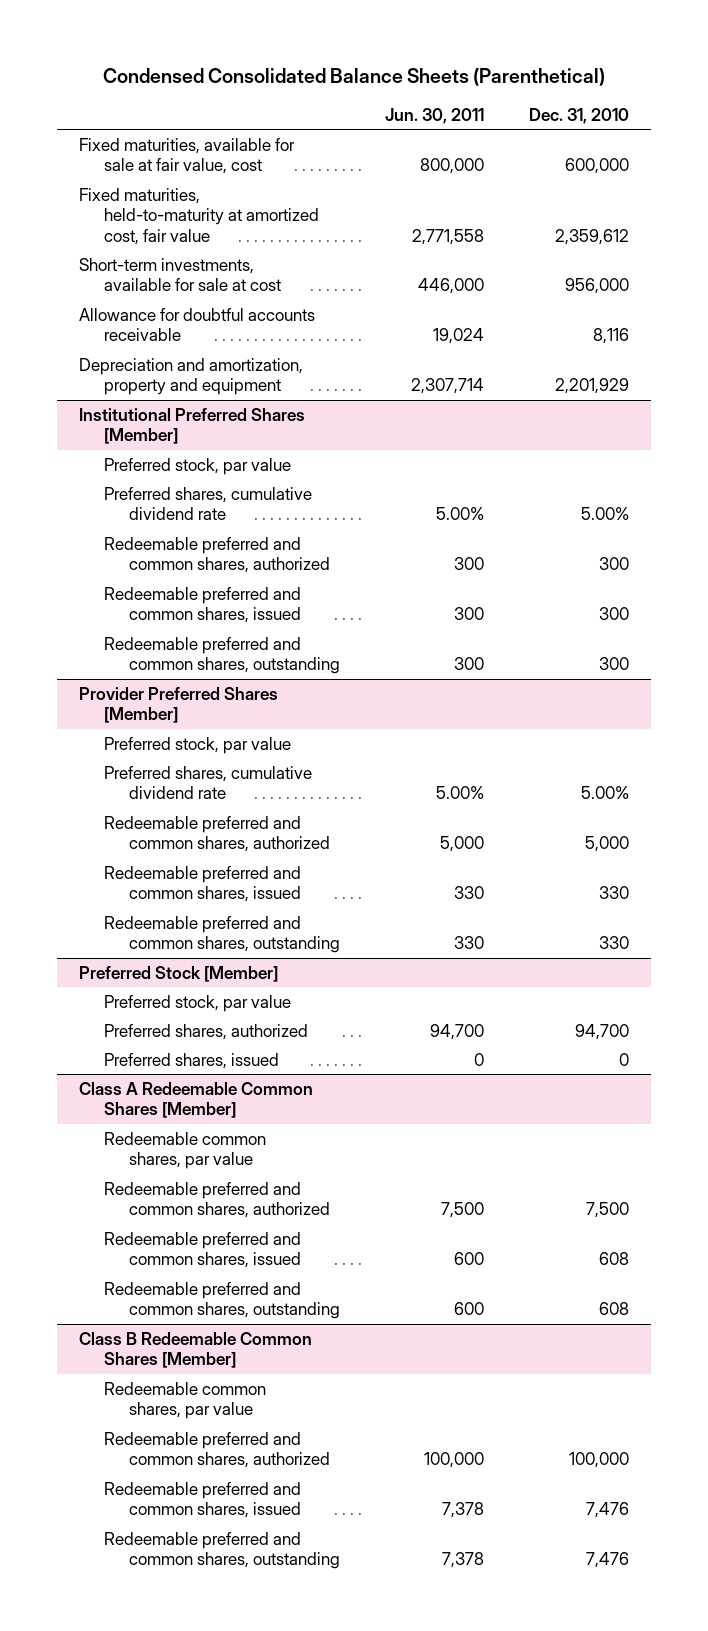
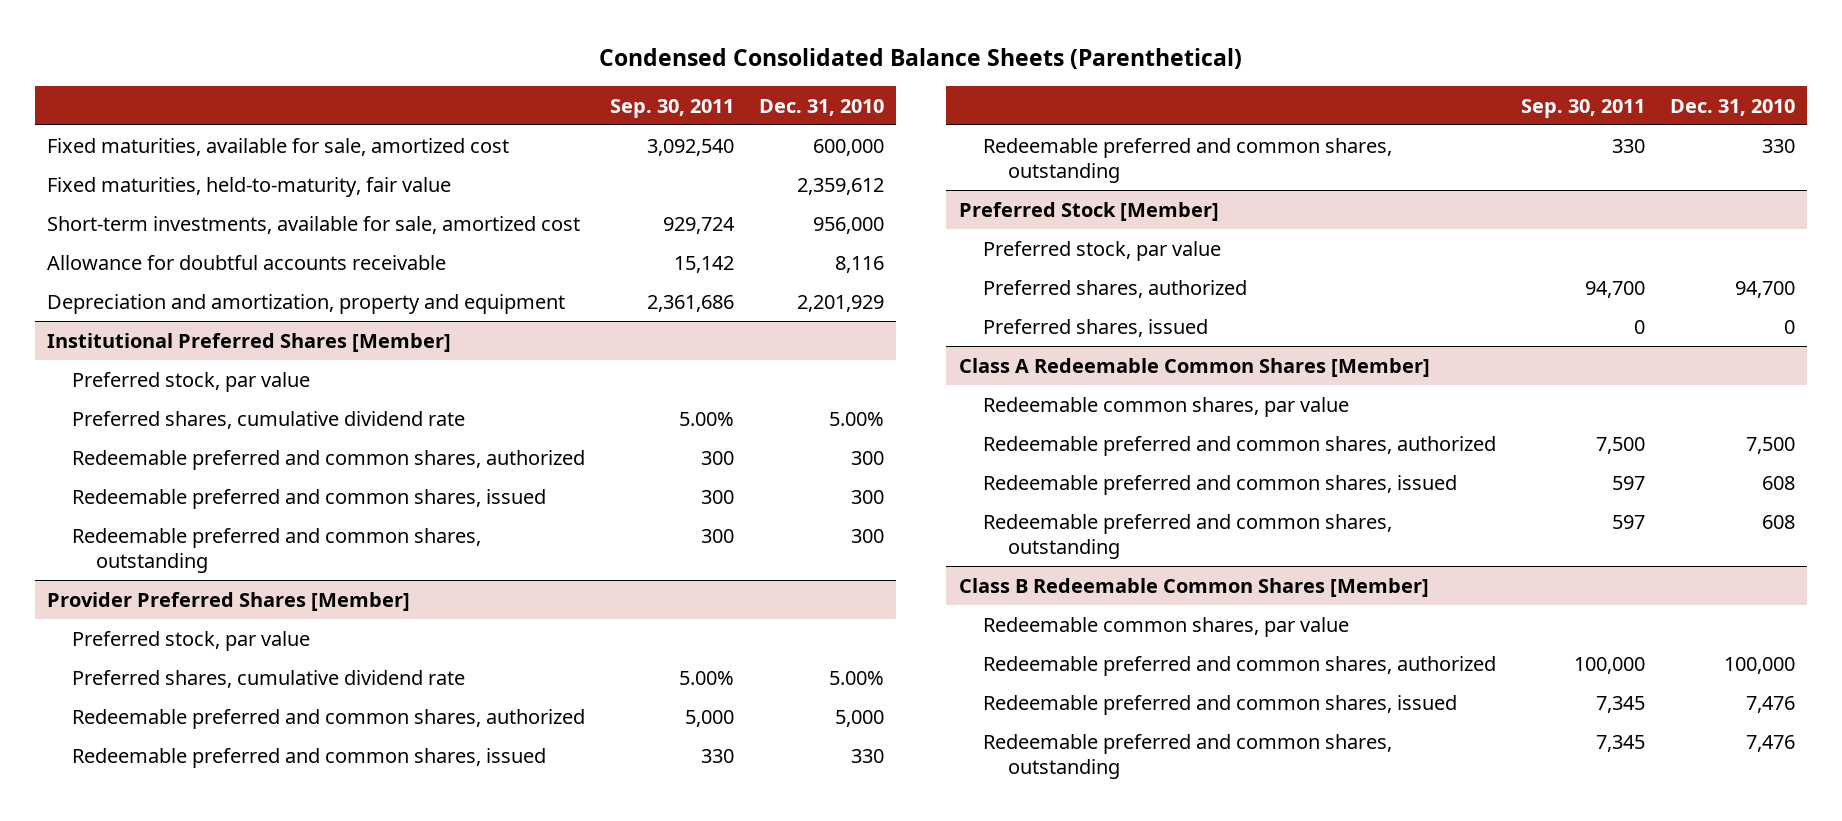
- | Jun. 30, 2011 | Dec. 31, 2010
+ | Sep. 30, 2011 | Dec. 31, 2010
- Fixed maturities, available for sale at fair value, cost | 800,000 | 600,000
- Fixed maturities, held-to-maturity at amortized cost, fair value | 2,771,558 | 2,359,612
- Short-term investments, available for sale at cost | 446,000 | 956,000
+ Fixed maturities, available for sale, amortized cost | 3,092,540 | 600,000
+ Fixed maturities, held-to-maturity, fair value | | 2,359,612
+ Short-term investments, available for sale, amortized cost | 929,724 | 956,000

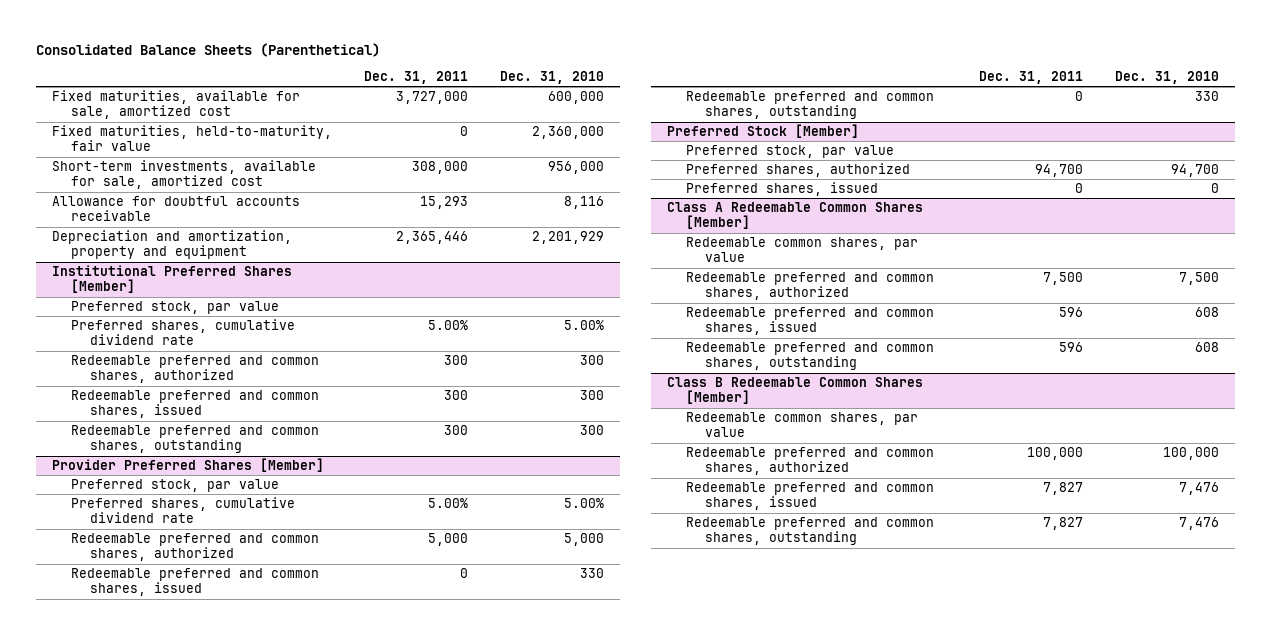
- Condensed Consolidated Balance Sheets (Parenthetical)
+ Consolidated Balance Sheets (Parenthetical)
- | Sep. 30, 2011 | Dec. 31, 2010
+ | Dec. 31, 2011 | Dec. 31, 2010
- Fixed maturities, held-to-maturity, fair value | | 2,359,612
+ Fixed maturities, held-to-maturity, fair value | 0 | 2,360,000

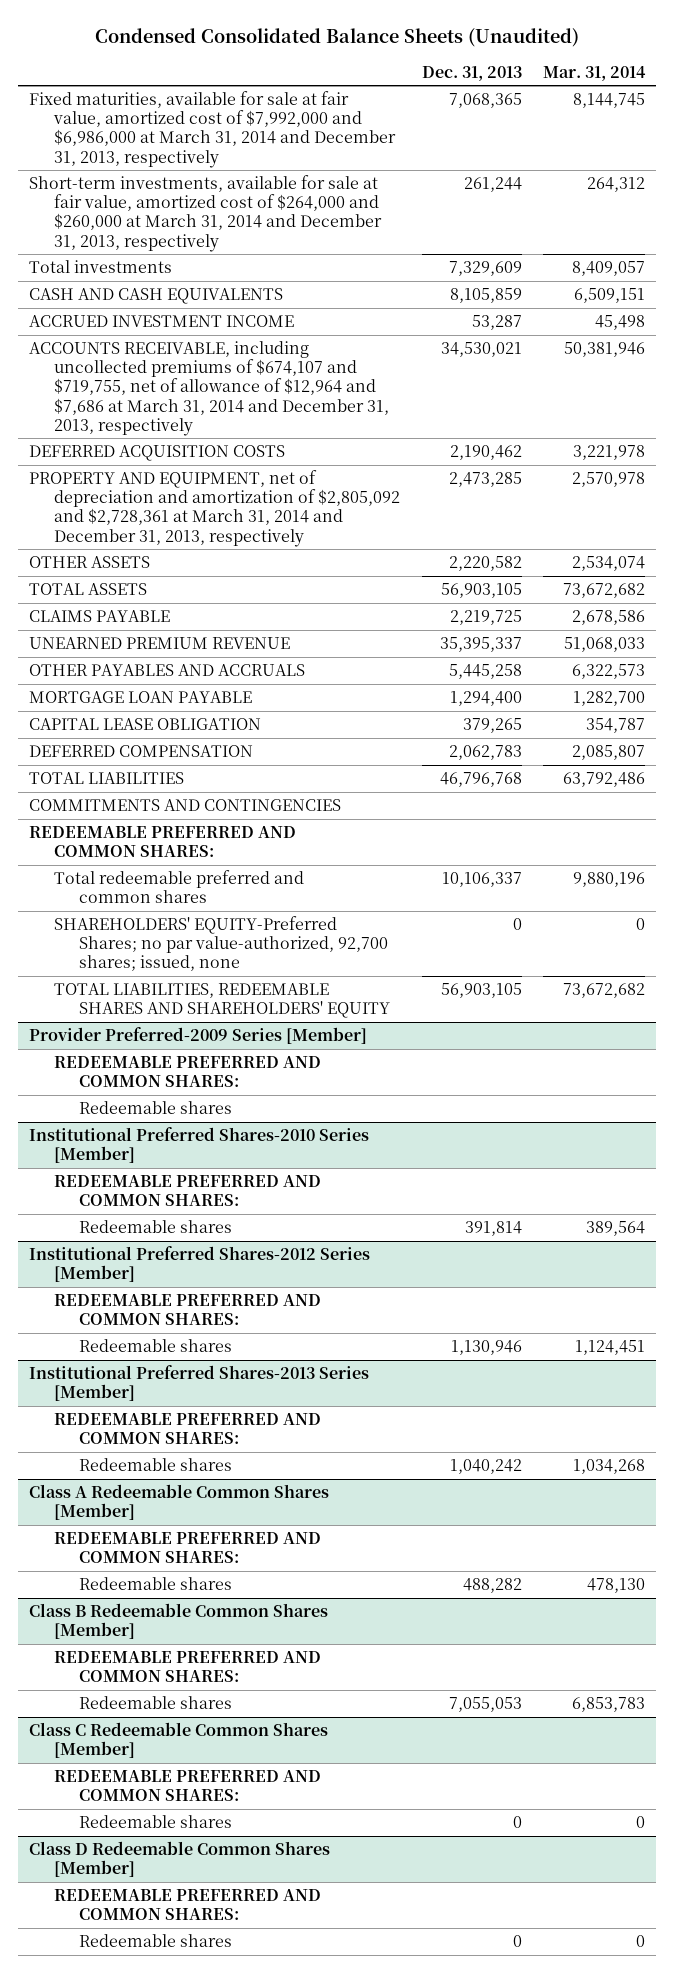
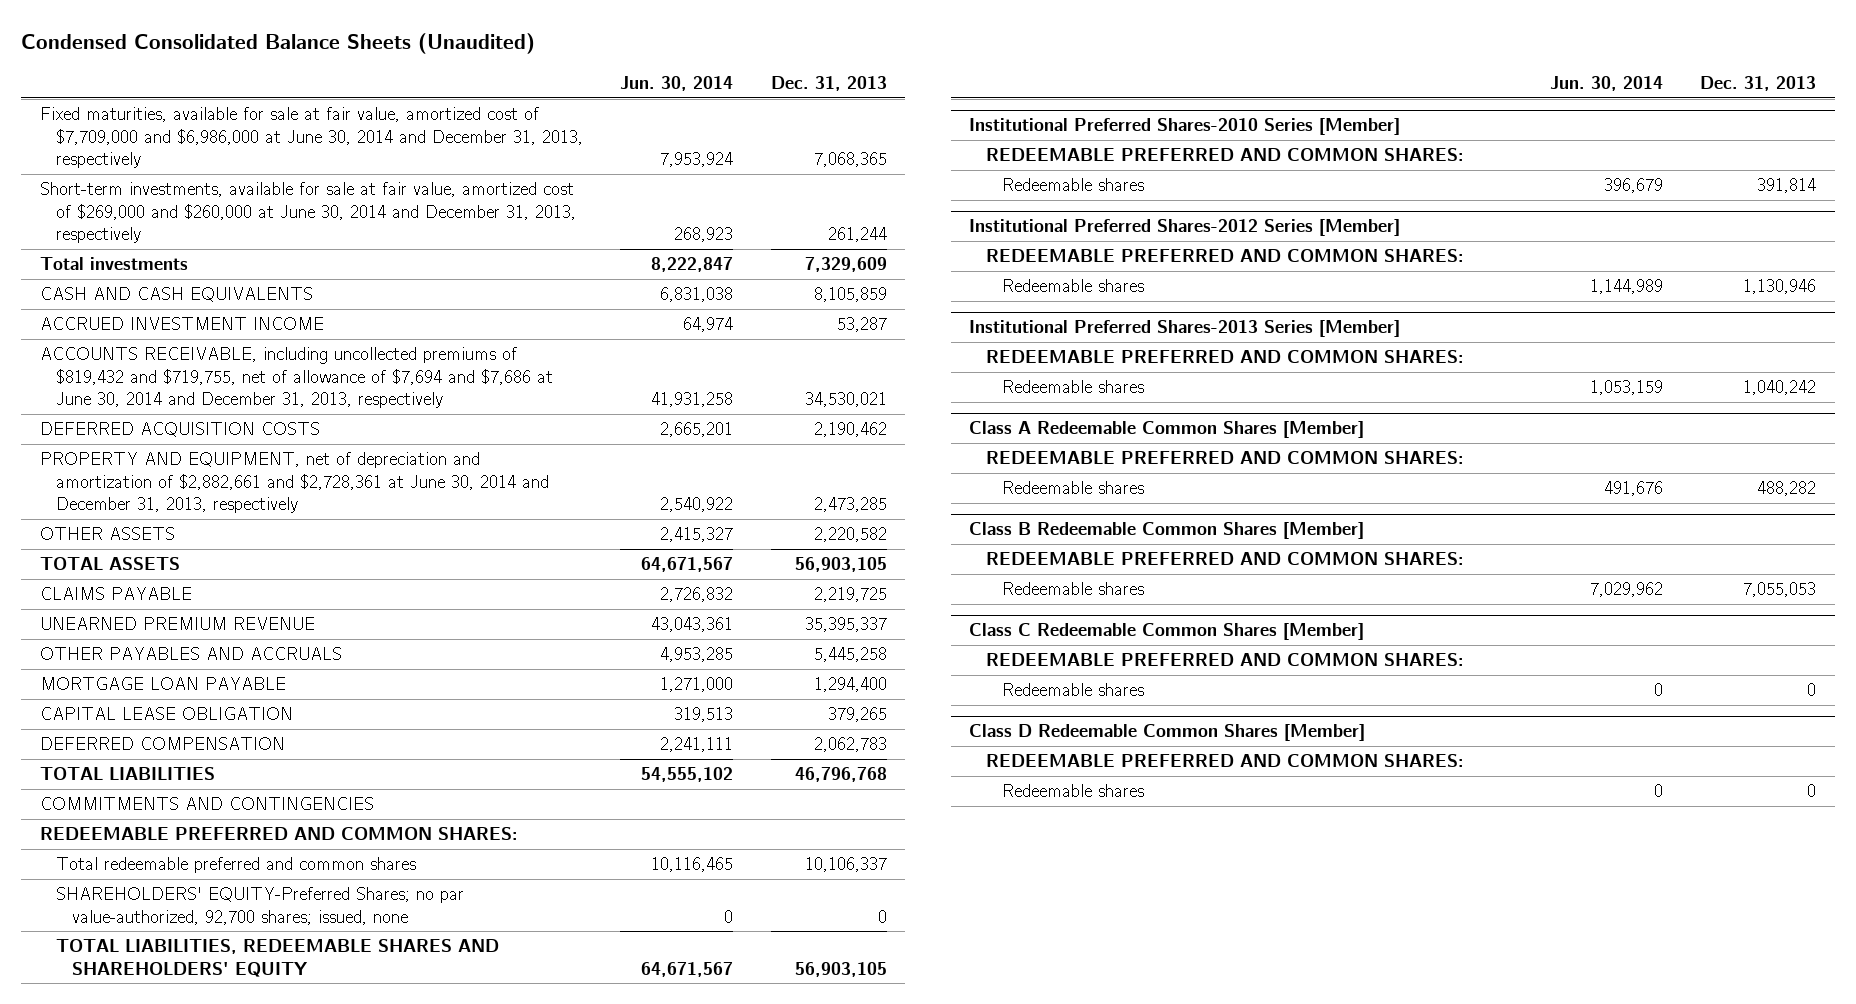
- | Dec. 31, 2013 | Mar. 31, 2014
+ | Jun. 30, 2014 | Dec. 31, 2013
- Fixed maturities, available for sale at fair value, amortized cost of $7,992,000 and $6,986,000 at March 31, 2014 and December 31, 2013, respectively | 7,068,365 | 8,144,745
- Short-term investments, available for sale at fair value, amortized cost of $264,000 and $260,000 at March 31, 2014 and December 31, 2013, respectively | 261,244 | 264,312
+ Fixed maturities, available for sale at fair value, amortized cost of $7,709,000 and $6,986,000 at June 30, 2014 and December 31, 2013, respectively | 7,953,924 | 7,068,365
+ Short-term investments, available for sale at fair value, amortized cost of $269,000 and $260,000 at June 30, 2014 and December 31, 2013, respectively | 268,923 | 261,244
- ACCOUNTS RECEIVABLE, including uncollected premiums of $674,107 and $719,755, net of allowance of $12,964 and $7,686 at March 31, 2014 and December 31, 2013, respectively | 34,530,021 | 50,381,946
+ ACCOUNTS RECEIVABLE, including uncollected premiums of $819,432 and $719,755, net of allowance of $7,694 and $7,686 at June 30, 2014 and December 31, 2013, respectively | 41,931,258 | 34,530,021
- PROPERTY AND EQUIPMENT, net of depreciation and amortization of $2,805,092 and $2,728,361 at March 31, 2014 and December 31, 2013, respectively | 2,473,285 | 2,570,978
+ PROPERTY AND EQUIPMENT, net of depreciation and amortization of $2,882,661 and $2,728,361 at June 30, 2014 and December 31, 2013, respectively | 2,540,922 | 2,473,285
- Provider Preferred-2009 Series [Member]
- REDEEMABLE PREFERRED AND COMMON SHARES:
- Redeemable shares

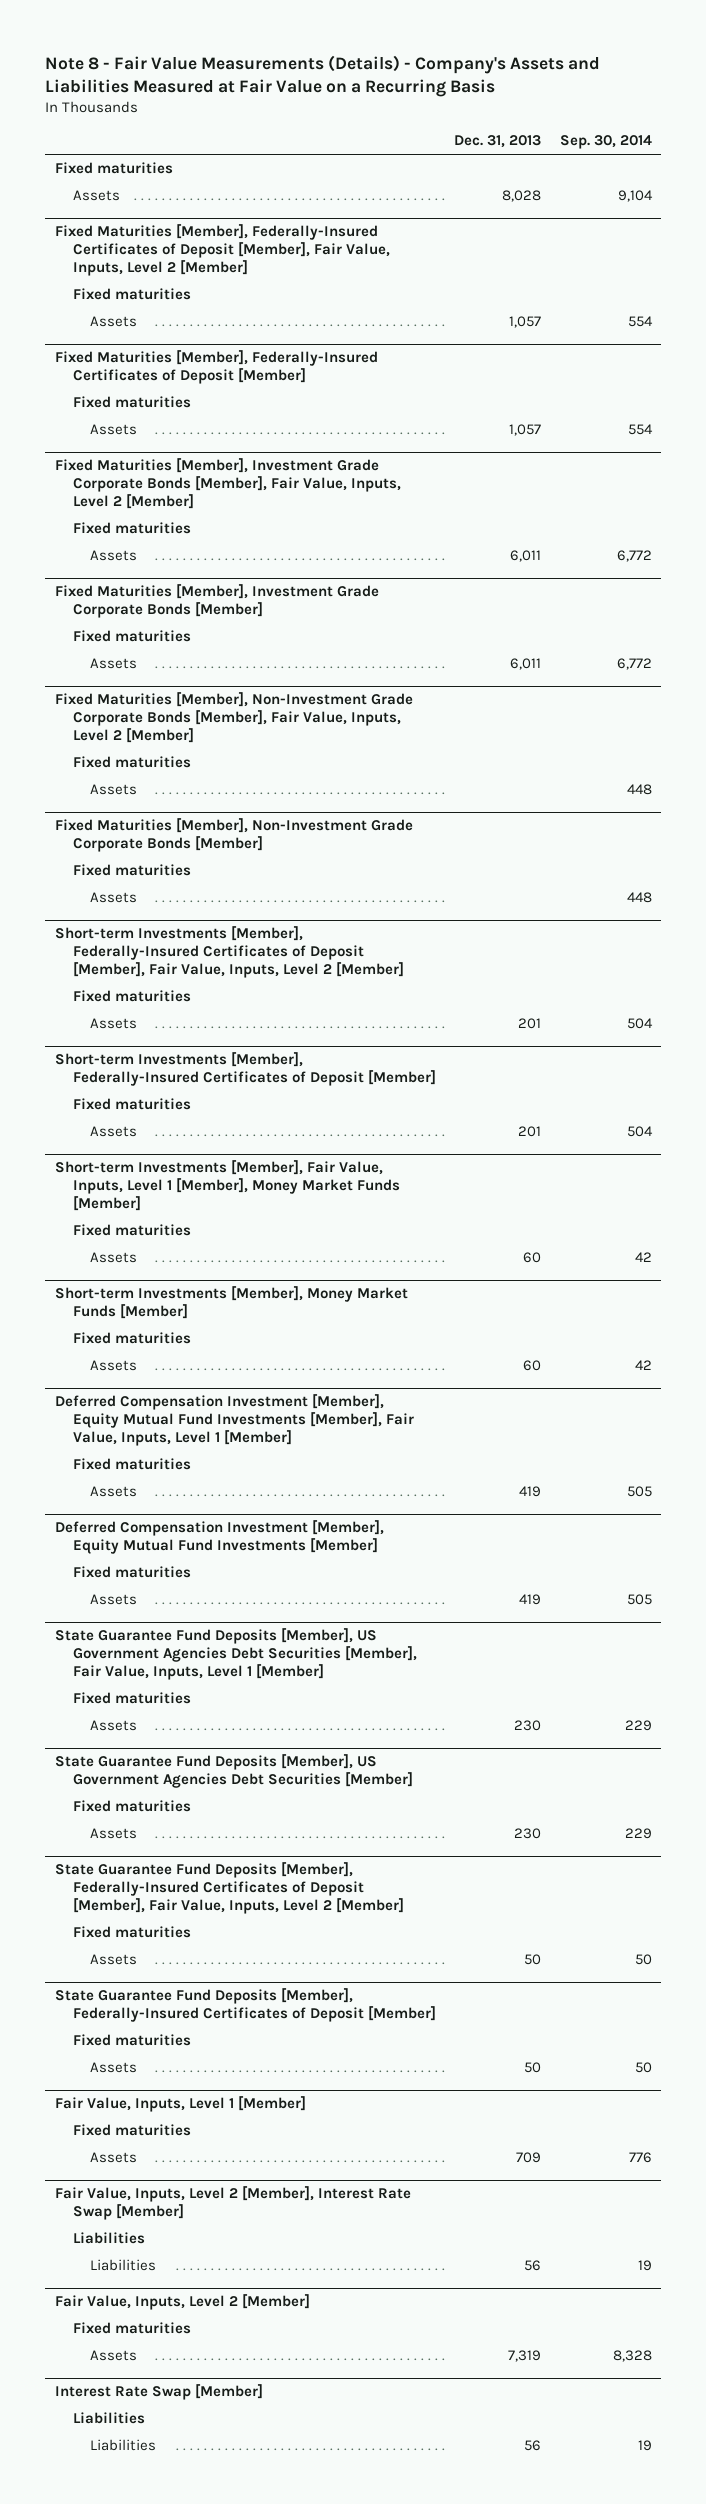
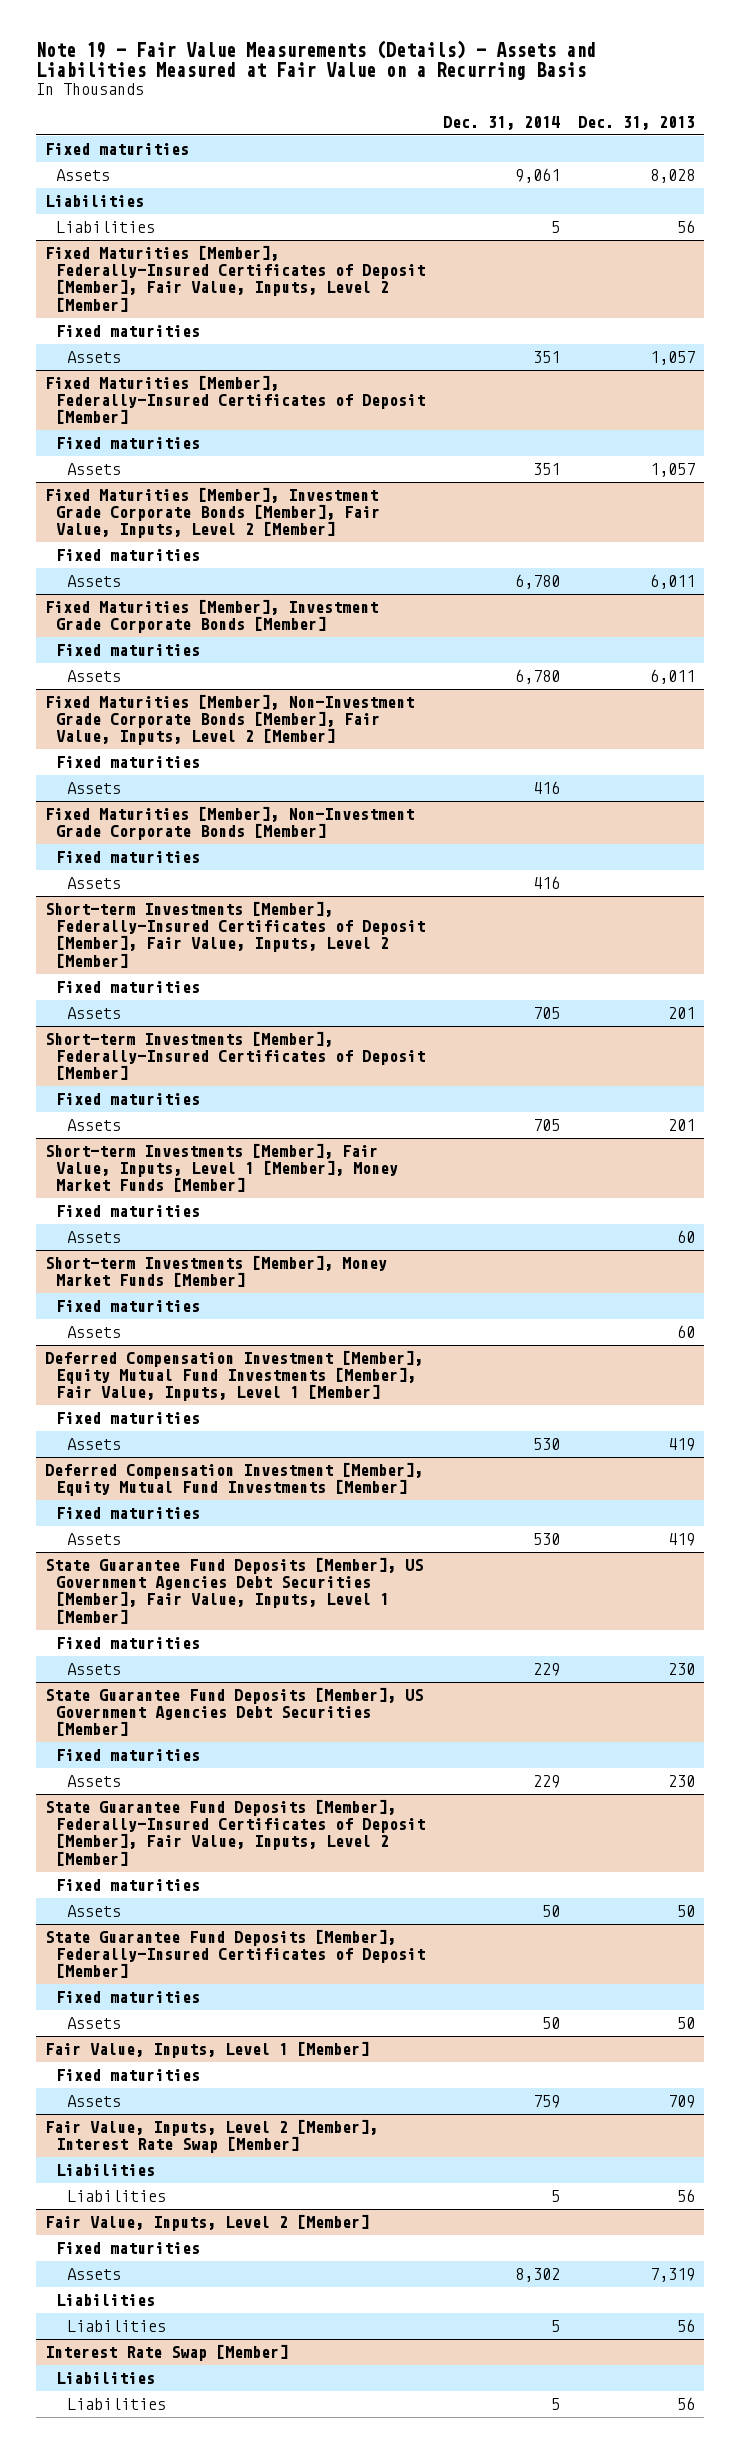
- Note 8 - Fair Value Measurements (Details) - Company's Assets and Liabilities Measured at Fair Value on a Recurring Basis
+ Note 19 - Fair Value Measurements (Details) - Assets and Liabilities Measured at Fair Value on a Recurring Basis
- | Dec. 31, 2013 | Sep. 30, 2014
+ | Dec. 31, 2014 | Dec. 31, 2013
+ Liabilities
+ Liabilities | 5 | 56
@ Fair Value, Inputs, Level 2 [Member]
+ Liabilities
+ Liabilities | 5 | 56

